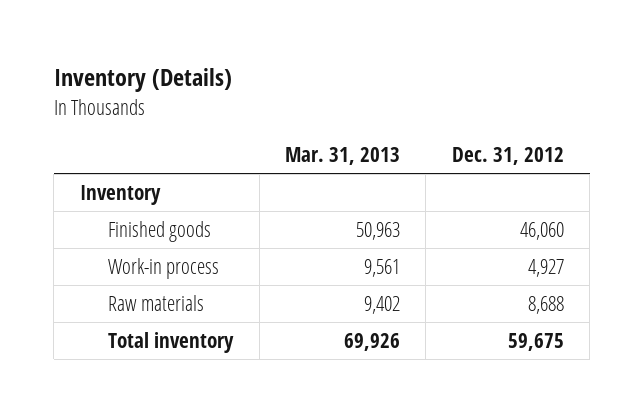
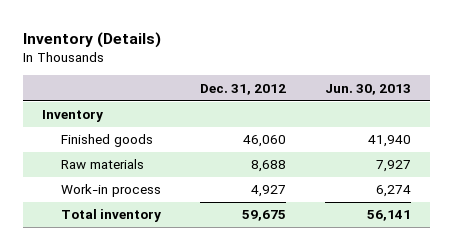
- | Mar. 31, 2013 | Dec. 31, 2012
+ | Dec. 31, 2012 | Jun. 30, 2013
moved down: Work-in process | 4,927 | 6,274

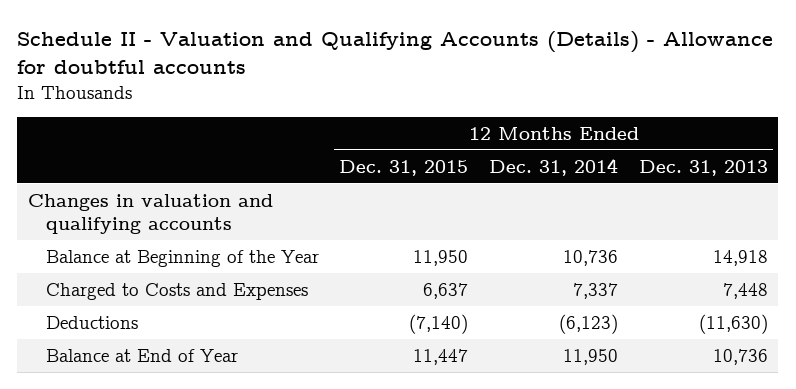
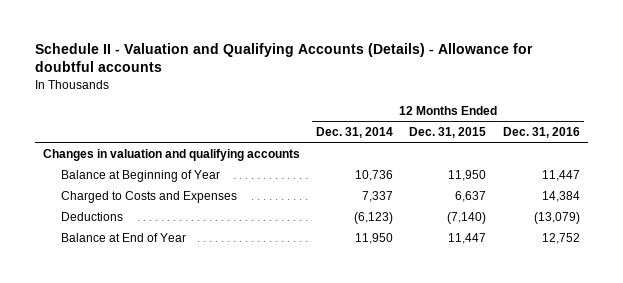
- | 12 Months Ended Dec. 31, 2015 | 12 Months Ended Dec. 31, 2014 | 12 Months Ended Dec. 31, 2013
+ | 12 Months Ended Dec. 31, 2014 | 12 Months Ended Dec. 31, 2015 | 12 Months Ended Dec. 31, 2016
- Balance at Beginning of the Year | 11,950 | 10,736 | 14,918
+ Balance at Beginning of Year | 10,736 | 11,950 | 11,447

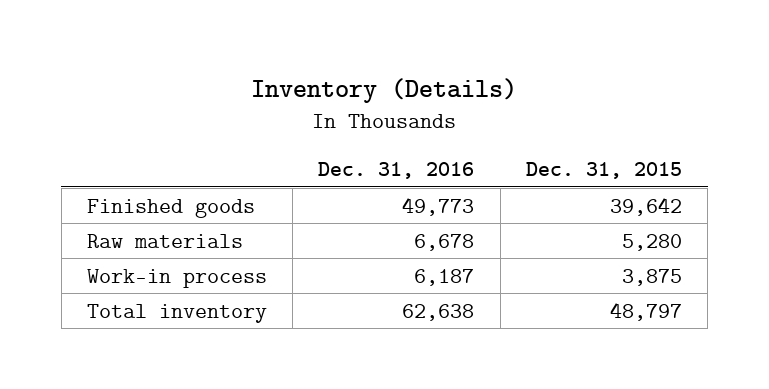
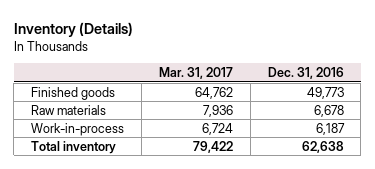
- | Dec. 31, 2016 | Dec. 31, 2015
+ | Mar. 31, 2017 | Dec. 31, 2016
- Work-in process | 6,187 | 3,875
+ Work-in-process | 6,724 | 6,187

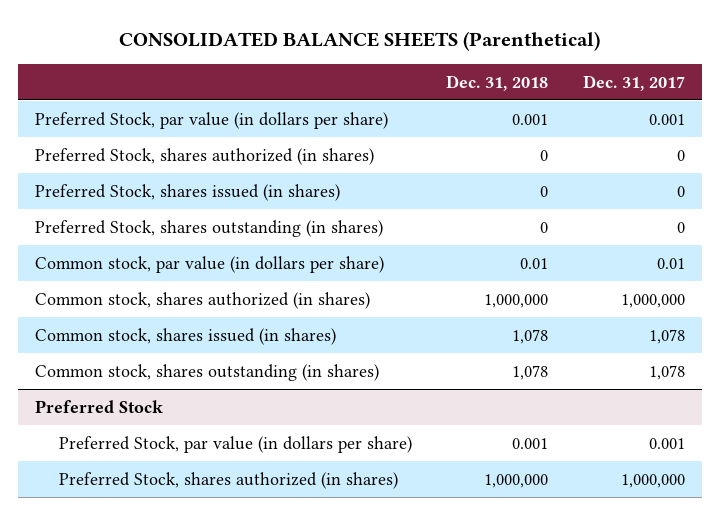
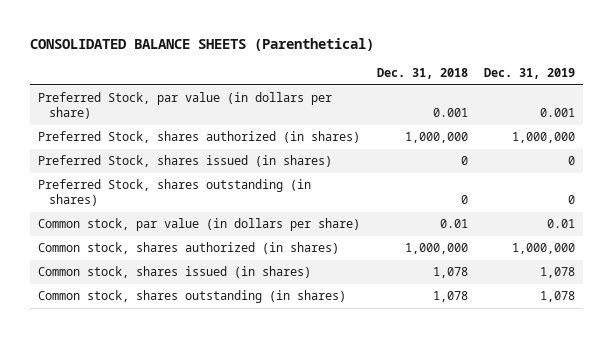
- | Dec. 31, 2018 | Dec. 31, 2017
+ | Dec. 31, 2018 | Dec. 31, 2019
- Preferred Stock, shares authorized (in shares) | 0 | 0
+ Preferred Stock, shares authorized (in shares) | 1,000,000 | 1,000,000
- Preferred Stock
- Preferred Stock, par value (in dollars per share) | 0.001 | 0.001
- Preferred Stock, shares authorized (in shares) | 1,000,000 | 1,000,000

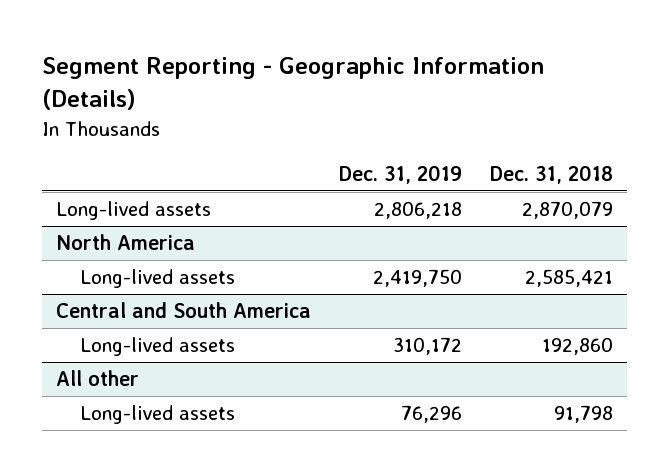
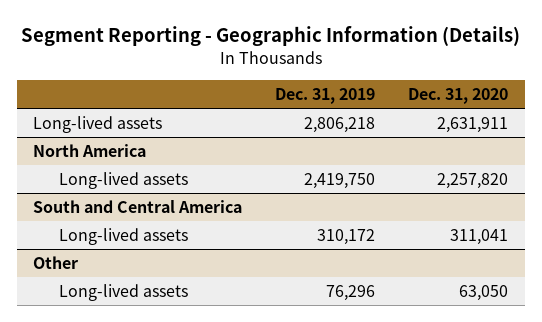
- | Dec. 31, 2019 | Dec. 31, 2018
+ | Dec. 31, 2019 | Dec. 31, 2020
- Central and South America
+ South and Central America
- All other
+ Other

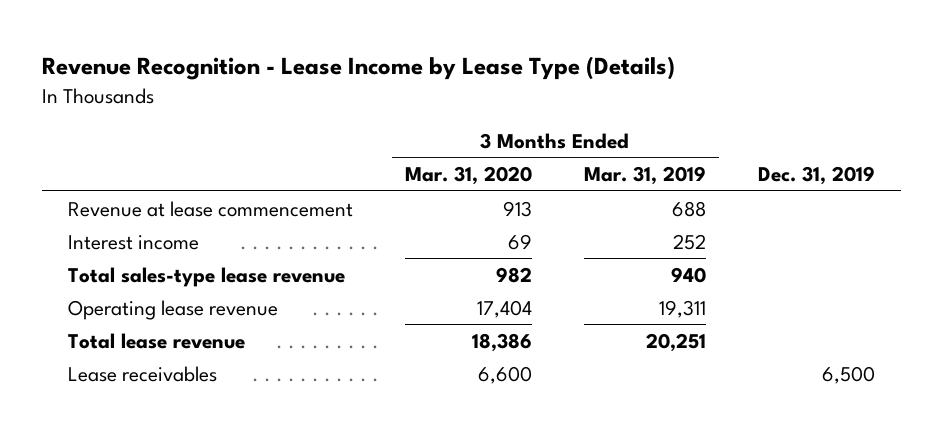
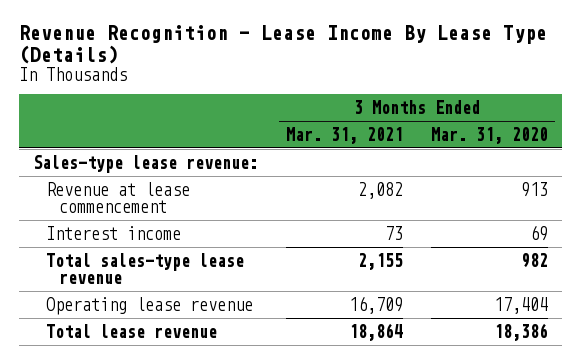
- Revenue Recognition - Lease Income by Lease Type (Details)
+ Revenue Recognition - Lease Income By Lease Type (Details)
- | 3 Months Ended Mar. 31, 2020 | 3 Months Ended Mar. 31, 2019 | Dec. 31, 2019
+ | 3 Months Ended Mar. 31, 2021 | 3 Months Ended Mar. 31, 2020
+ Sales-type lease revenue:
- Lease receivables | 6,600 | | 6,500

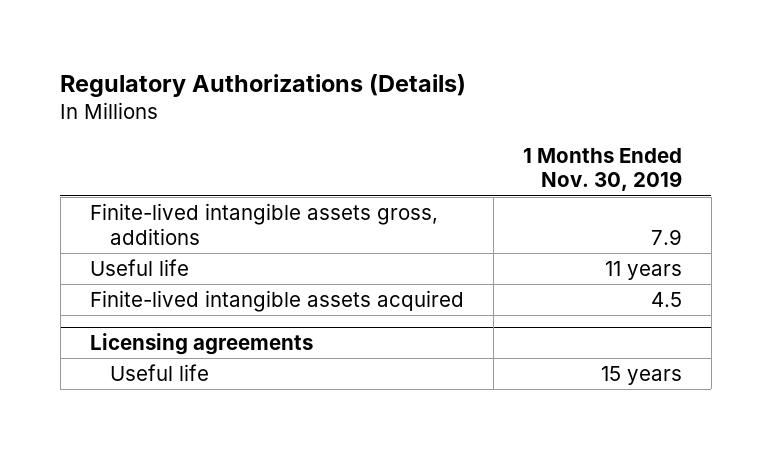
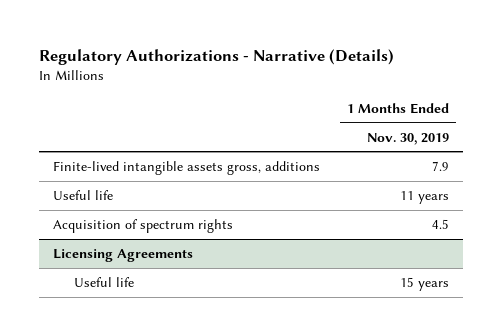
- Regulatory Authorizations (Details)
+ Regulatory Authorizations - Narrative (Details)
- Finite-lived intangible assets acquired | 4.5
- Licensing agreements
+ Acquisition of spectrum rights | 4.5
+ Licensing Agreements

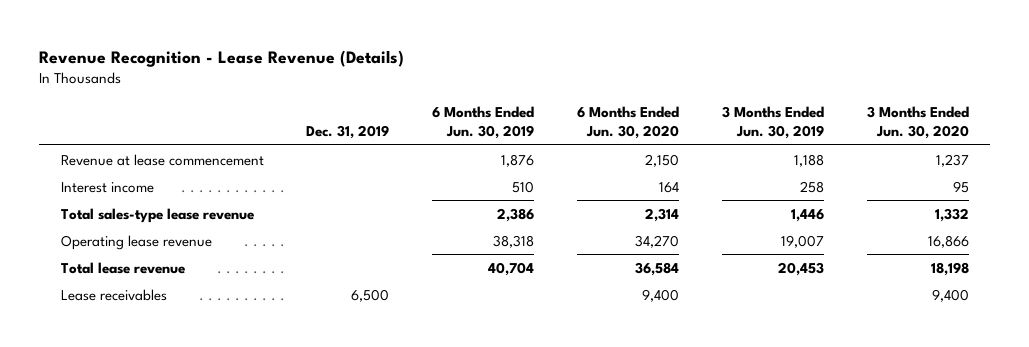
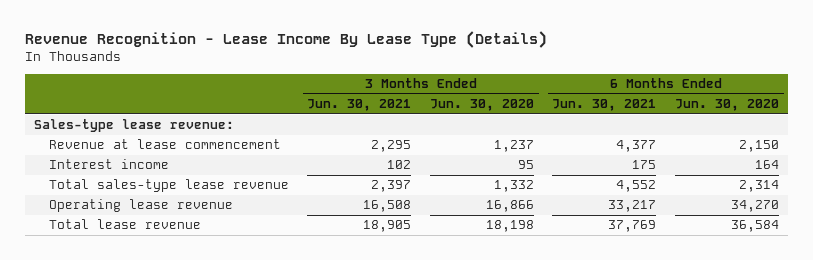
- Revenue Recognition - Lease Revenue (Details)
+ Revenue Recognition - Lease Income By Lease Type (Details)
- | Dec. 31, 2019 | 6 Months Ended Jun. 30, 2019 | 6 Months Ended Jun. 30, 2020 | 3 Months Ended Jun. 30, 2019 | 3 Months Ended Jun. 30, 2020
+ | 3 Months Ended Jun. 30, 2021 | 3 Months Ended Jun. 30, 2020 | 6 Months Ended Jun. 30, 2021 | 6 Months Ended Jun. 30, 2020
+ Sales-type lease revenue:
- Lease receivables | 6,500 | | 9,400 | | 9,400

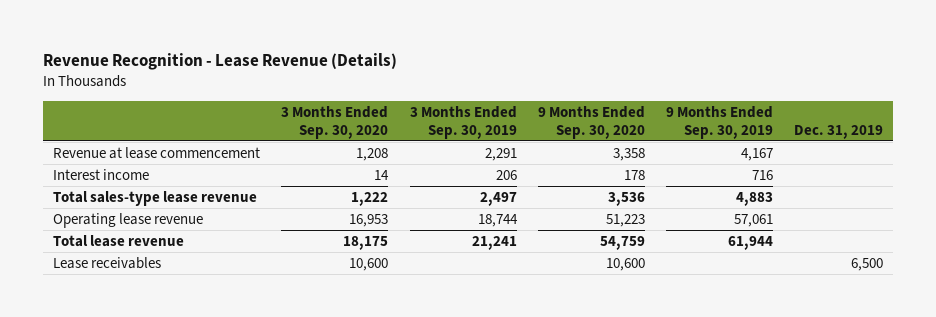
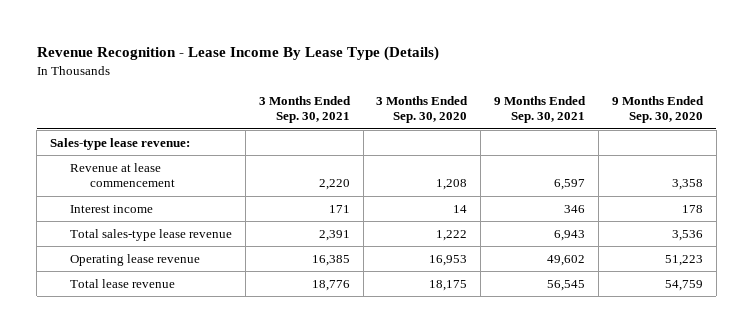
- Revenue Recognition - Lease Revenue (Details)
+ Revenue Recognition - Lease Income By Lease Type (Details)
- | 3 Months Ended Sep. 30, 2020 | 3 Months Ended Sep. 30, 2019 | 9 Months Ended Sep. 30, 2020 | 9 Months Ended Sep. 30, 2019 | Dec. 31, 2019
+ | 3 Months Ended Sep. 30, 2021 | 3 Months Ended Sep. 30, 2020 | 9 Months Ended Sep. 30, 2021 | 9 Months Ended Sep. 30, 2020
+ Sales-type lease revenue:
- Lease receivables | 10,600 | | 10,600 | | 6,500

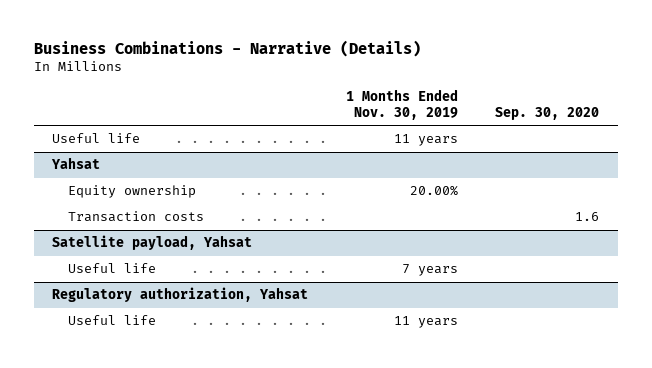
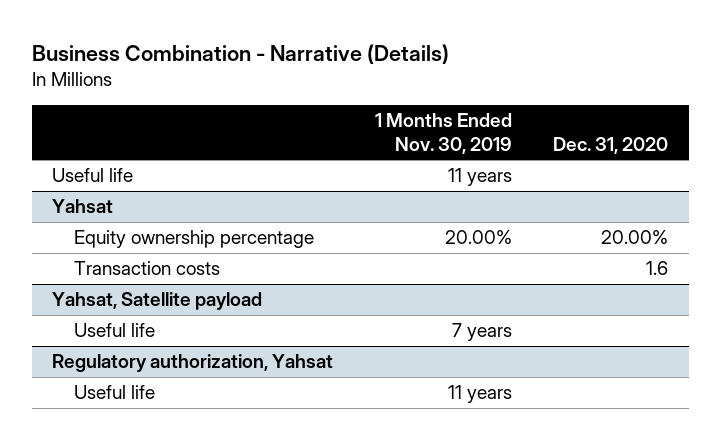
- Business Combinations - Narrative (Details)
+ Business Combination - Narrative (Details)
- | 1 Months Ended Nov. 30, 2019 | Sep. 30, 2020
+ | 1 Months Ended Nov. 30, 2019 | Dec. 31, 2020
@ Yahsat
- Equity ownership | 20.00% |
+ Equity ownership percentage | 20.00% | 20.00%
- Satellite payload, Yahsat
+ Yahsat, Satellite payload

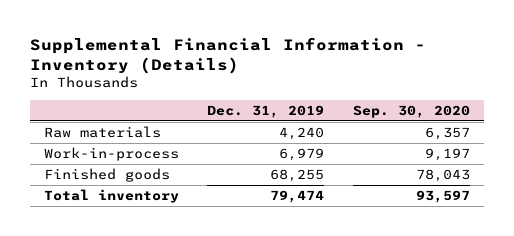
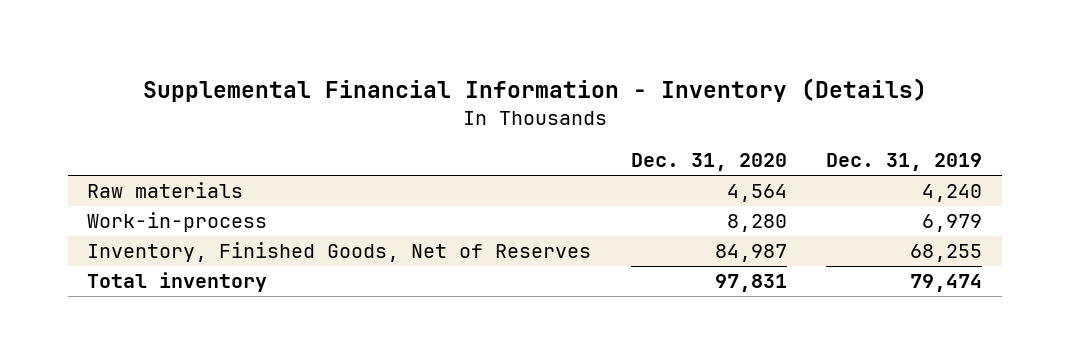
- | Dec. 31, 2019 | Sep. 30, 2020
+ | Dec. 31, 2020 | Dec. 31, 2019
- Finished goods | 68,255 | 78,043
+ Inventory, Finished Goods, Net of Reserves | 84,987 | 68,255

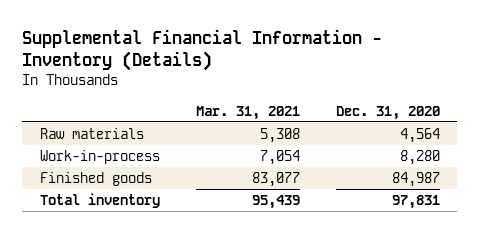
- | Dec. 31, 2020 | Dec. 31, 2019
+ | Mar. 31, 2021 | Dec. 31, 2020
- Inventory, Finished Goods, Net of Reserves | 84,987 | 68,255
+ Finished goods | 83,077 | 84,987

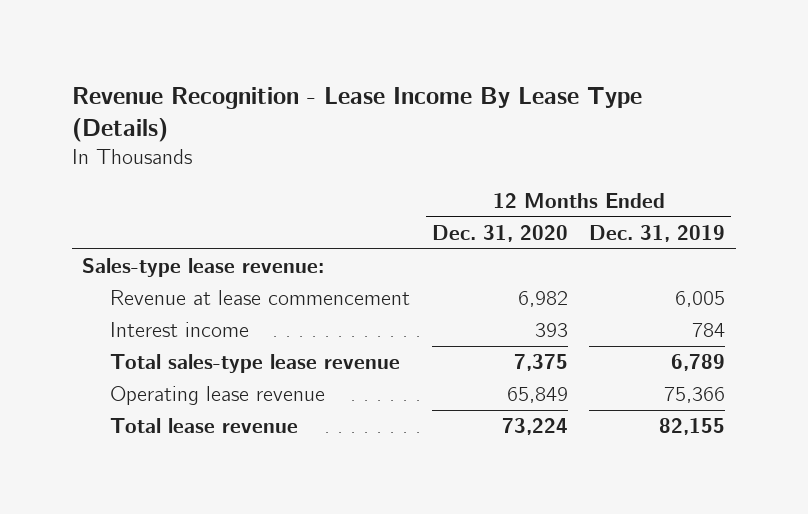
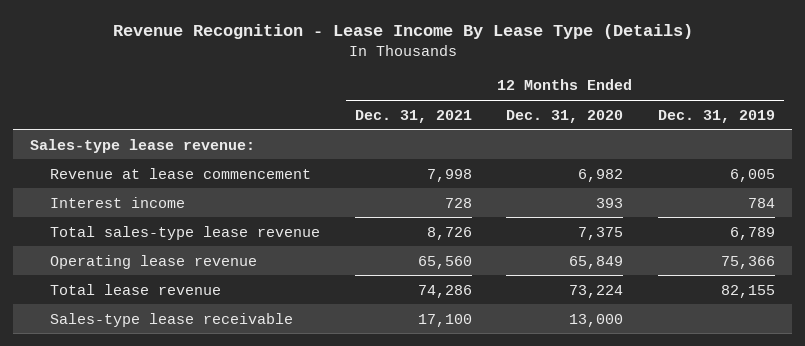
- | 12 Months Ended Dec. 31, 2020 | 12 Months Ended Dec. 31, 2019
+ | 12 Months Ended Dec. 31, 2021 | 12 Months Ended Dec. 31, 2020 | 12 Months Ended Dec. 31, 2019
+ Sales-type lease receivable | 17,100 | 13,000 |

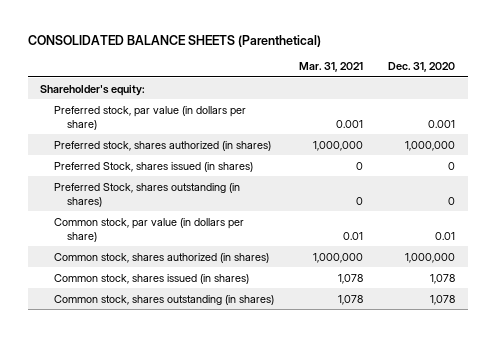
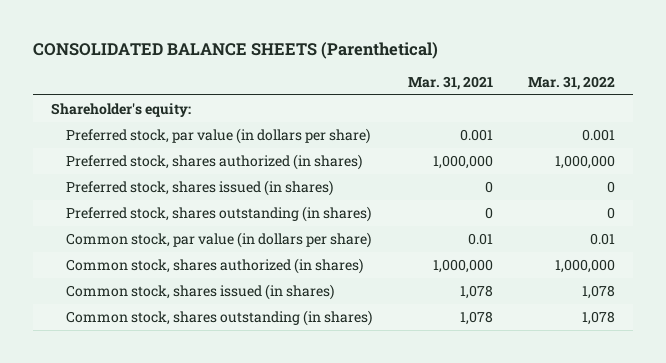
- | Mar. 31, 2021 | Dec. 31, 2020
+ | Mar. 31, 2021 | Mar. 31, 2022
- Preferred Stock, shares issued (in shares) | 0 | 0
- Preferred Stock, shares outstanding (in shares) | 0 | 0
+ Preferred stock, shares issued (in shares) | 0 | 0
+ Preferred stock, shares outstanding (in shares) | 0 | 0

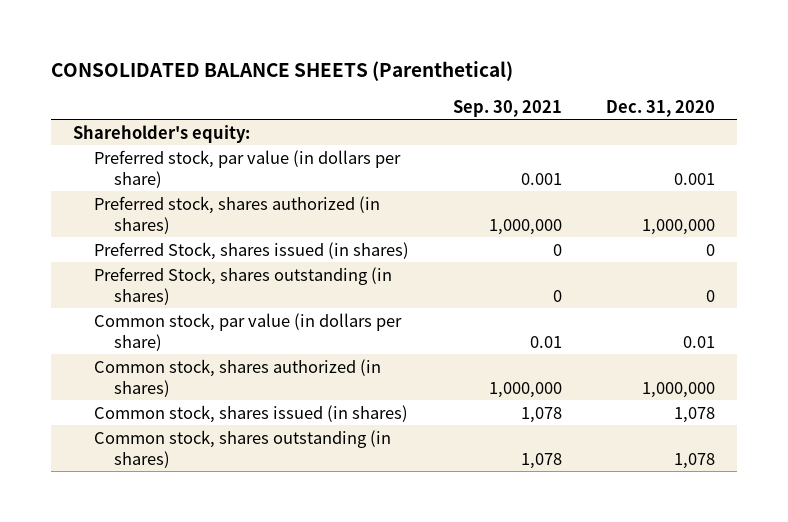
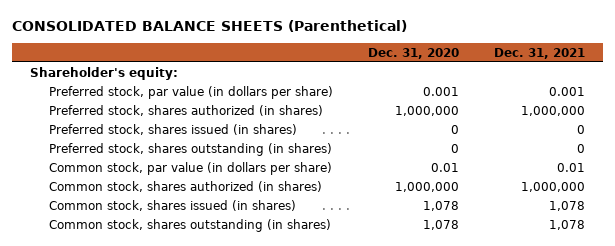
- | Sep. 30, 2021 | Dec. 31, 2020
+ | Dec. 31, 2020 | Dec. 31, 2021
- Preferred Stock, shares issued (in shares) | 0 | 0
- Preferred Stock, shares outstanding (in shares) | 0 | 0
+ Preferred stock, shares issued (in shares) | 0 | 0
+ Preferred stock, shares outstanding (in shares) | 0 | 0

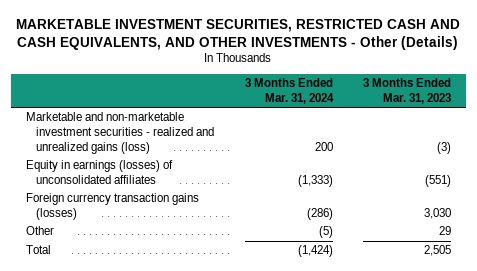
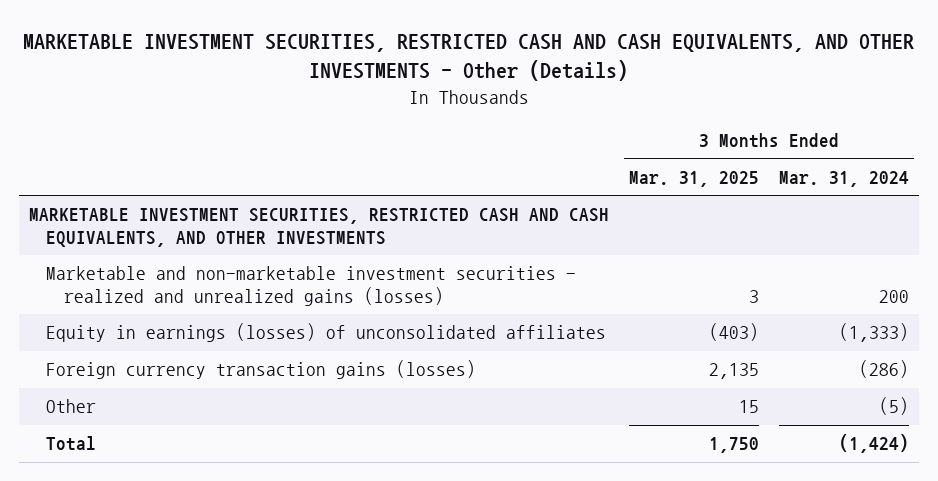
- | 3 Months Ended Mar. 31, 2024 | 3 Months Ended Mar. 31, 2023
+ | 3 Months Ended Mar. 31, 2025 | 3 Months Ended Mar. 31, 2024
- Marketable and non-marketable investment securities - realized and unrealized gains (loss) | 200 | (3)
+ MARKETABLE INVESTMENT SECURITIES, RESTRICTED CASH AND CASH EQUIVALENTS, AND OTHER INVESTMENTS
+ Marketable and non-marketable investment securities - realized and unrealized gains (losses) | 3 | 200

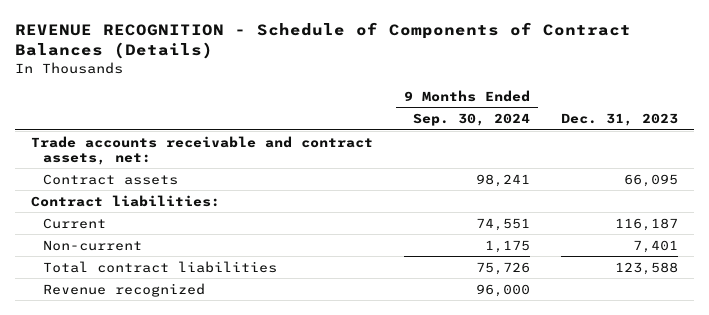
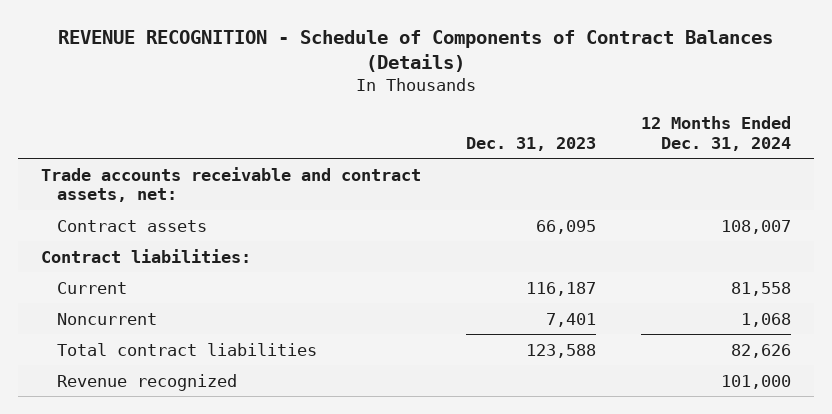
- | 9 Months Ended Sep. 30, 2024 | Dec. 31, 2023
+ | Dec. 31, 2023 | 12 Months Ended Dec. 31, 2024
- Non-current | 1,175 | 7,401
+ Noncurrent | 7,401 | 1,068

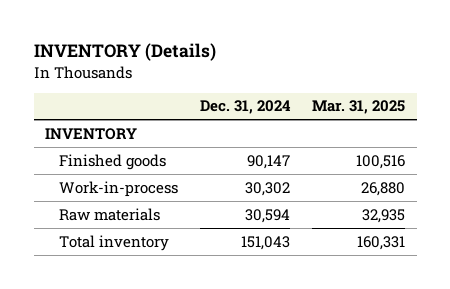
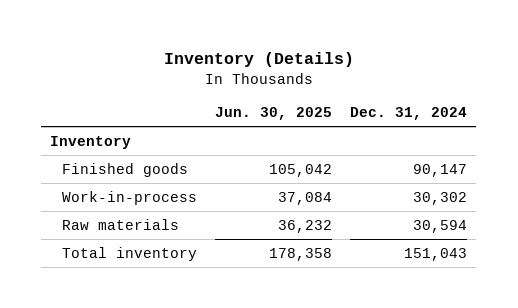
- INVENTORY (Details)
+ Inventory (Details)
- | Dec. 31, 2024 | Mar. 31, 2025
+ | Jun. 30, 2025 | Dec. 31, 2024
- INVENTORY
+ Inventory

